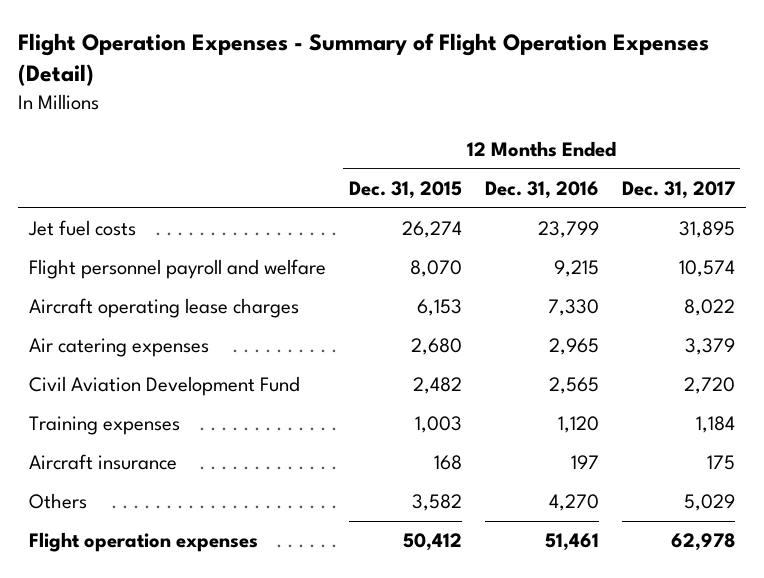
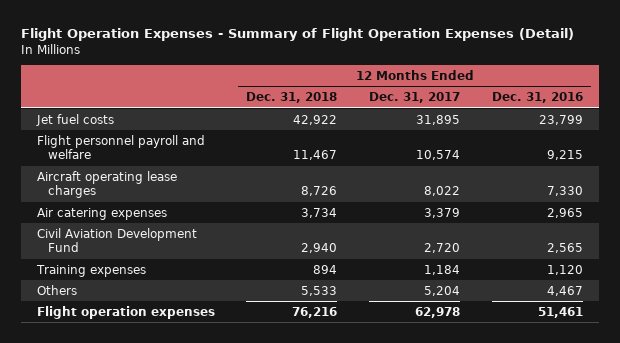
- | 12 Months Ended Dec. 31, 2015 | 12 Months Ended Dec. 31, 2016 | 12 Months Ended Dec. 31, 2017
+ | 12 Months Ended Dec. 31, 2018 | 12 Months Ended Dec. 31, 2017 | 12 Months Ended Dec. 31, 2016
- Aircraft insurance | 168 | 197 | 175
- Others | 3,582 | 4,270 | 5,029
+ Others | 5,533 | 5,204 | 4,467

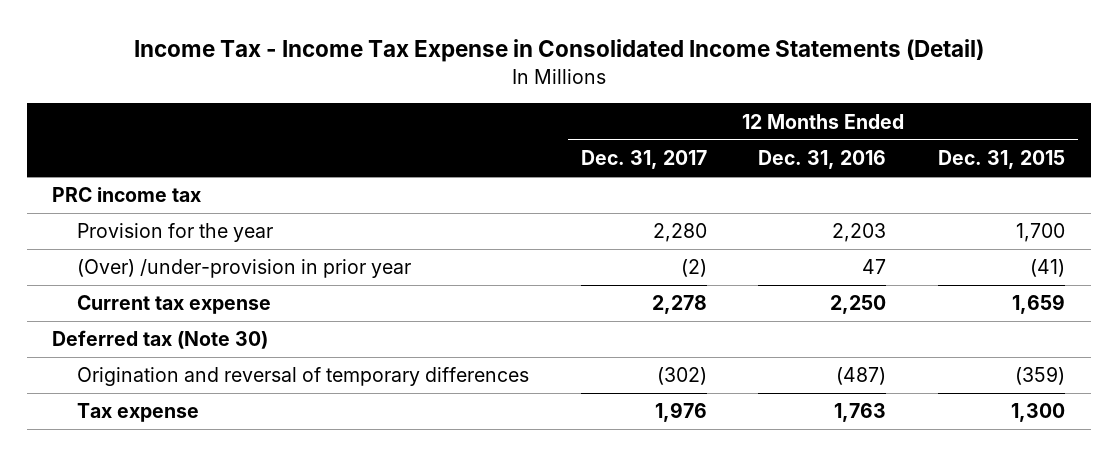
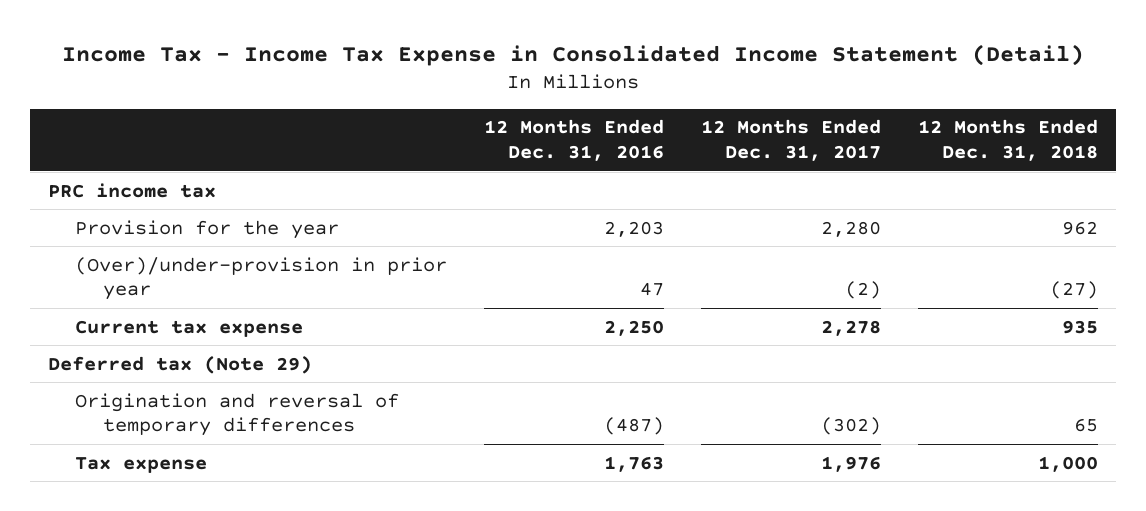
- Income Tax - Income Tax Expense in Consolidated Income Statements (Detail)
+ Income Tax - Income Tax Expense in Consolidated Income Statement (Detail)
- | 12 Months Ended Dec. 31, 2017 | 12 Months Ended Dec. 31, 2016 | 12 Months Ended Dec. 31, 2015
+ | 12 Months Ended Dec. 31, 2016 | 12 Months Ended Dec. 31, 2017 | 12 Months Ended Dec. 31, 2018
- (Over) /under-provision in prior year | (2) | 47 | (41)
+ (Over)/under-provision in prior year | 47 | (2) | (27)
- Deferred tax (Note 30)
+ Deferred tax (Note 29)

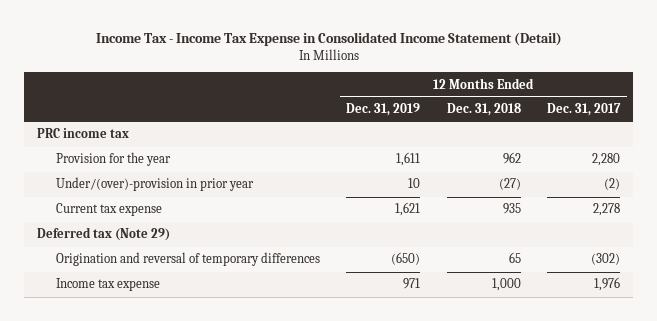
- | 12 Months Ended Dec. 31, 2016 | 12 Months Ended Dec. 31, 2017 | 12 Months Ended Dec. 31, 2018
+ | 12 Months Ended Dec. 31, 2019 | 12 Months Ended Dec. 31, 2018 | 12 Months Ended Dec. 31, 2017
- (Over)/under-provision in prior year | 47 | (2) | (27)
+ Under/(over)-provision in prior year | 10 | (27) | (2)
- Tax expense | 1,763 | 1,976 | 1,000
+ Income tax expense | 971 | 1,000 | 1,976

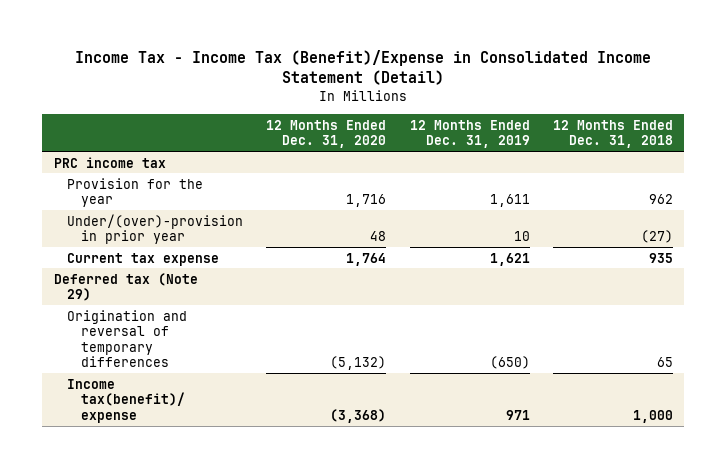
- Income Tax - Income Tax Expense in Consolidated Income Statement (Detail)
+ Income Tax - Income Tax (Benefit)/Expense in Consolidated Income Statement (Detail)
- | 12 Months Ended Dec. 31, 2019 | 12 Months Ended Dec. 31, 2018 | 12 Months Ended Dec. 31, 2017
+ | 12 Months Ended Dec. 31, 2020 | 12 Months Ended Dec. 31, 2019 | 12 Months Ended Dec. 31, 2018
- Income tax expense | 971 | 1,000 | 1,976
+ Income tax(benefit)/ expense | (3,368) | 971 | 1,000

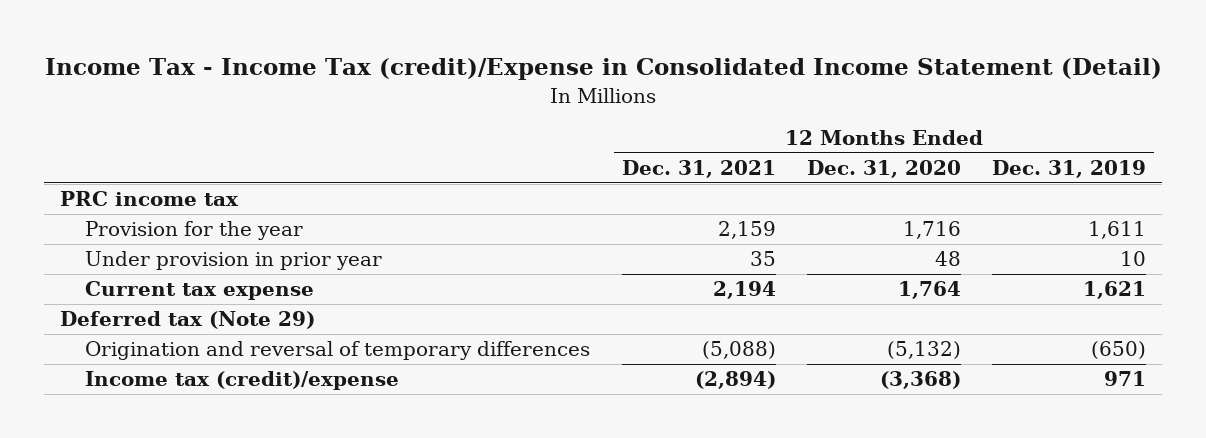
- Income Tax - Income Tax (Benefit)/Expense in Consolidated Income Statement (Detail)
+ Income Tax - Income Tax (credit)/Expense in Consolidated Income Statement (Detail)
- | 12 Months Ended Dec. 31, 2020 | 12 Months Ended Dec. 31, 2019 | 12 Months Ended Dec. 31, 2018
+ | 12 Months Ended Dec. 31, 2021 | 12 Months Ended Dec. 31, 2020 | 12 Months Ended Dec. 31, 2019
- Under/(over)-provision in prior year | 48 | 10 | (27)
+ Under provision in prior year | 35 | 48 | 10
- Income tax(benefit)/ expense | (3,368) | 971 | 1,000
+ Income tax (credit)/expense | (2,894) | (3,368) | 971

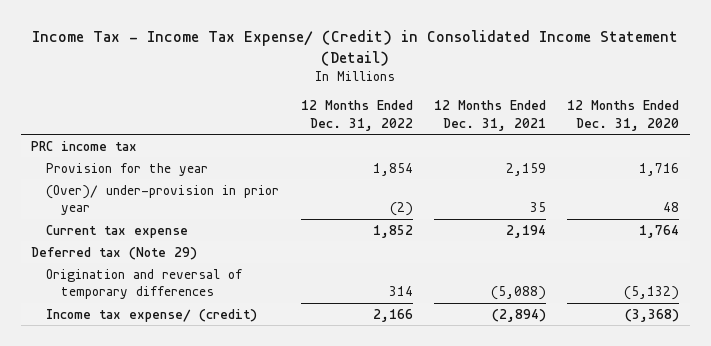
- Income Tax - Income Tax (credit)/Expense in Consolidated Income Statement (Detail)
+ Income Tax - Income Tax Expense/ (Credit) in Consolidated Income Statement (Detail)
- | 12 Months Ended Dec. 31, 2021 | 12 Months Ended Dec. 31, 2020 | 12 Months Ended Dec. 31, 2019
+ | 12 Months Ended Dec. 31, 2022 | 12 Months Ended Dec. 31, 2021 | 12 Months Ended Dec. 31, 2020
- Under provision in prior year | 35 | 48 | 10
+ (Over)/ under-provision in prior year | (2) | 35 | 48
- Income tax (credit)/expense | (2,894) | (3,368) | 971
+ Income tax expense/ (credit) | 2,166 | (2,894) | (3,368)

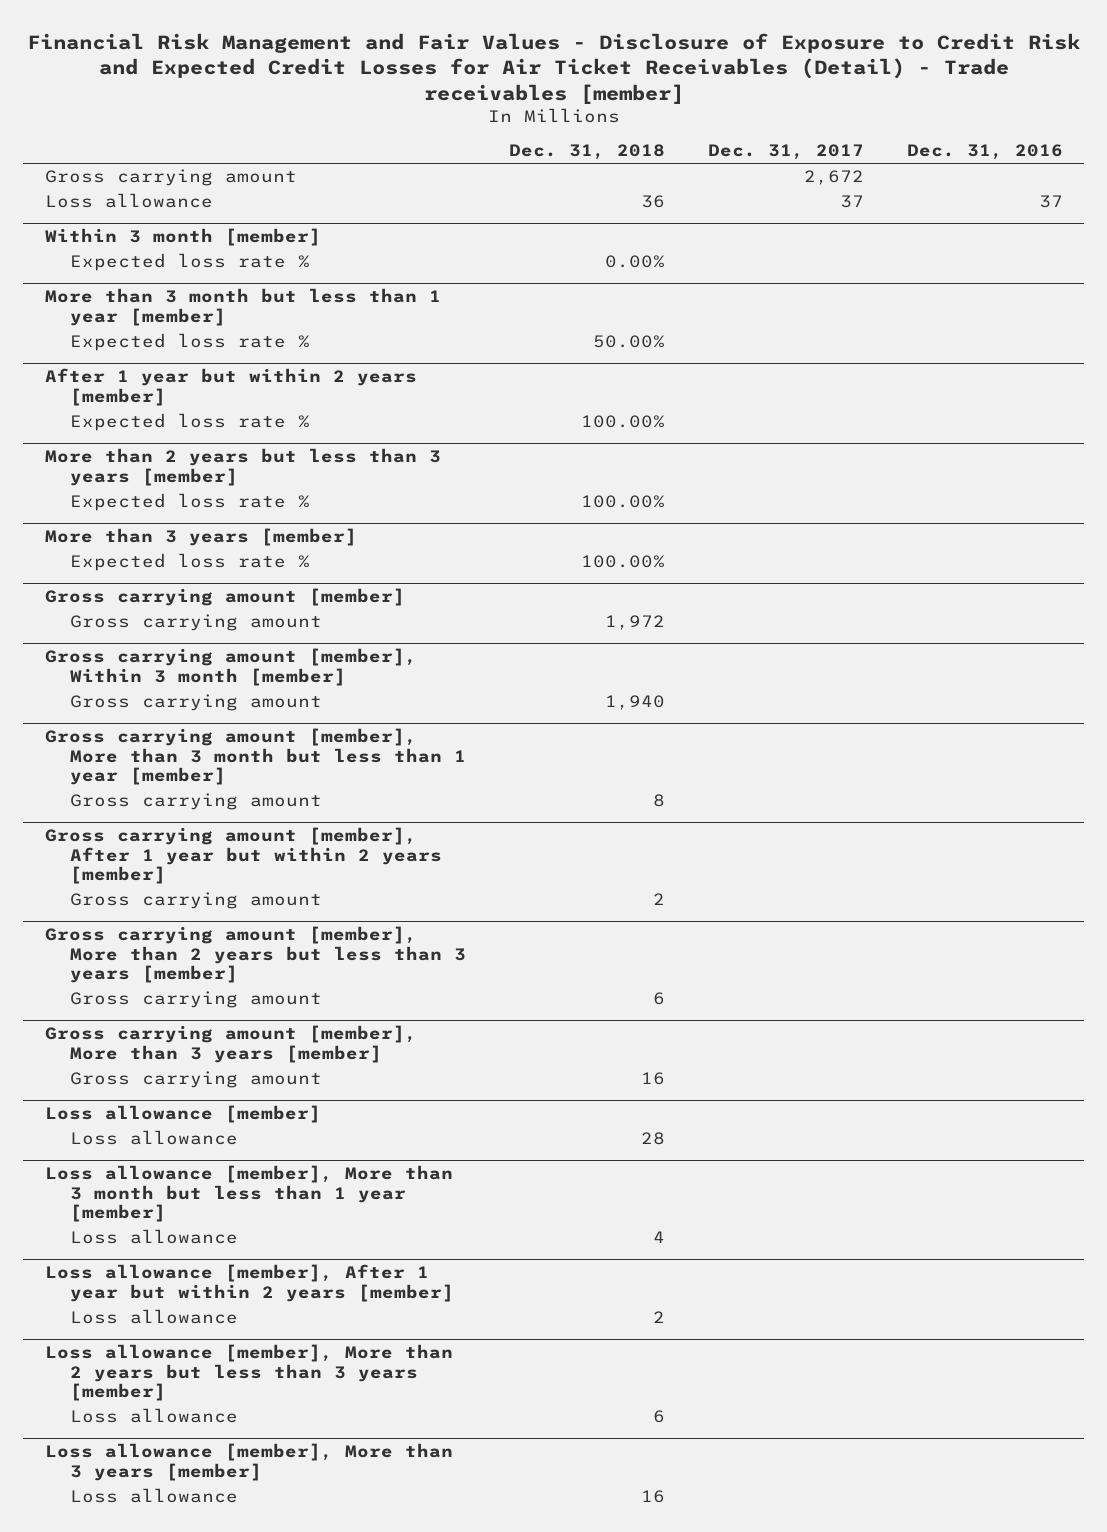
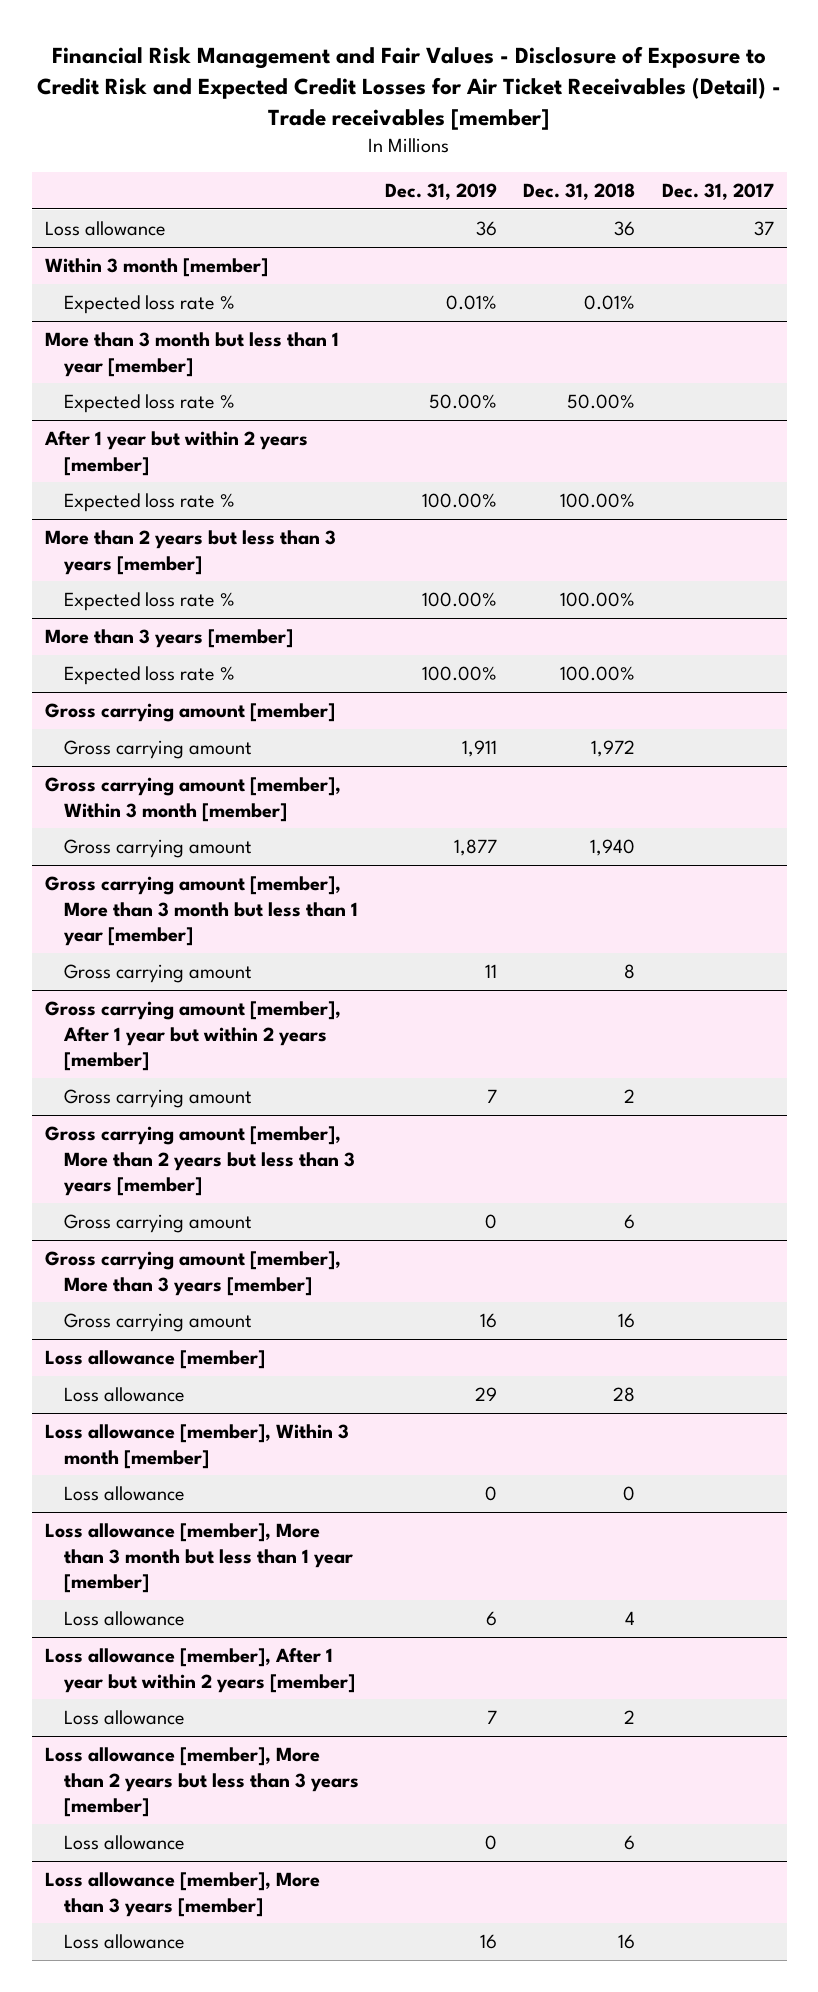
- | Dec. 31, 2018 | Dec. 31, 2017 | Dec. 31, 2016
+ | Dec. 31, 2019 | Dec. 31, 2018 | Dec. 31, 2017
- Gross carrying amount | | 2,672 |
@ Within 3 month [member]
- Expected loss rate % | 0.00% | |
+ Expected loss rate % | 0.01% | 0.01% |
+ Loss allowance [member], Within 3 month [member]
+ Loss allowance | 0 | 0 |

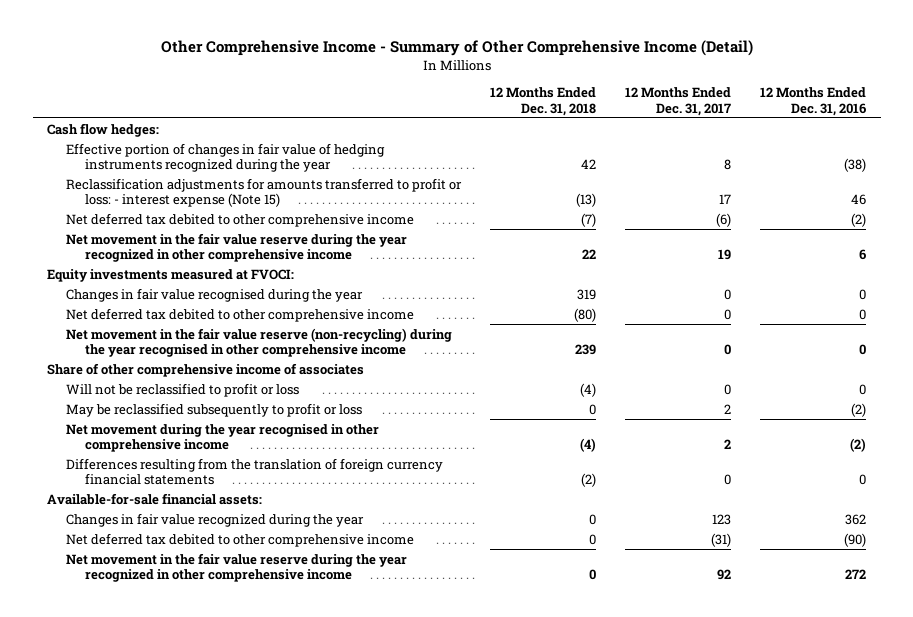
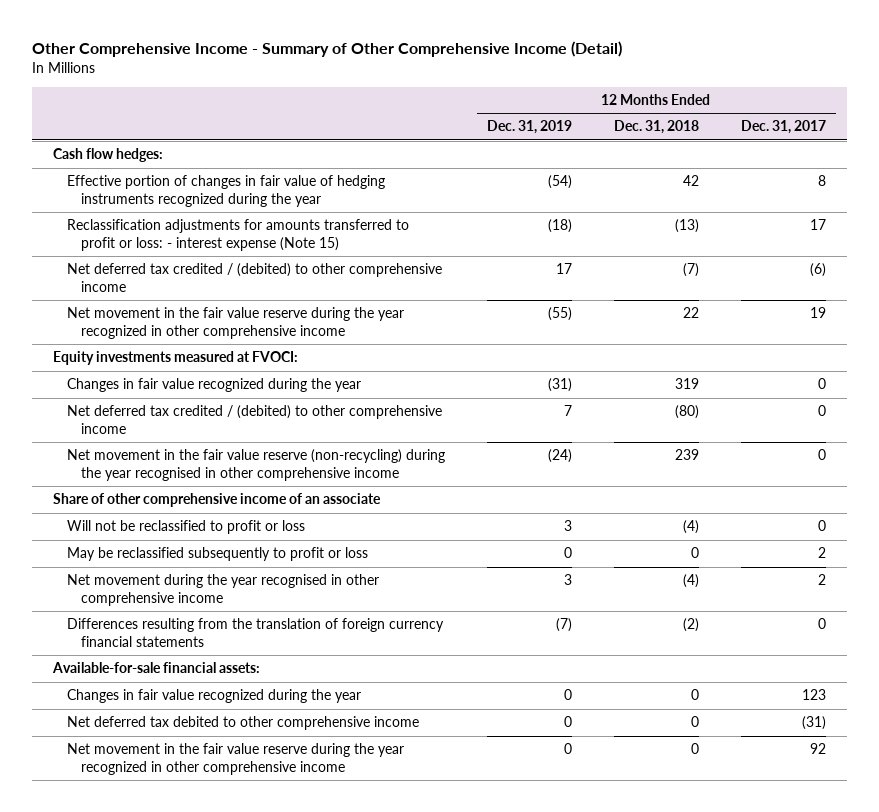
- | 12 Months Ended Dec. 31, 2018 | 12 Months Ended Dec. 31, 2017 | 12 Months Ended Dec. 31, 2016
+ | 12 Months Ended Dec. 31, 2019 | 12 Months Ended Dec. 31, 2018 | 12 Months Ended Dec. 31, 2017
- Net deferred tax debited to other comprehensive income | (7) | (6) | (2)
+ Net deferred tax credited / (debited) to other comprehensive income | 17 | (7) | (6)
- Changes in fair value recognised during the year | 319 | 0 | 0
- Net deferred tax debited to other comprehensive income | (80) | 0 | 0
+ Changes in fair value recognized during the year | (31) | 319 | 0
+ Net deferred tax credited / (debited) to other comprehensive income | 7 | (80) | 0
- Share of other comprehensive income of associates
+ Share of other comprehensive income of an associate

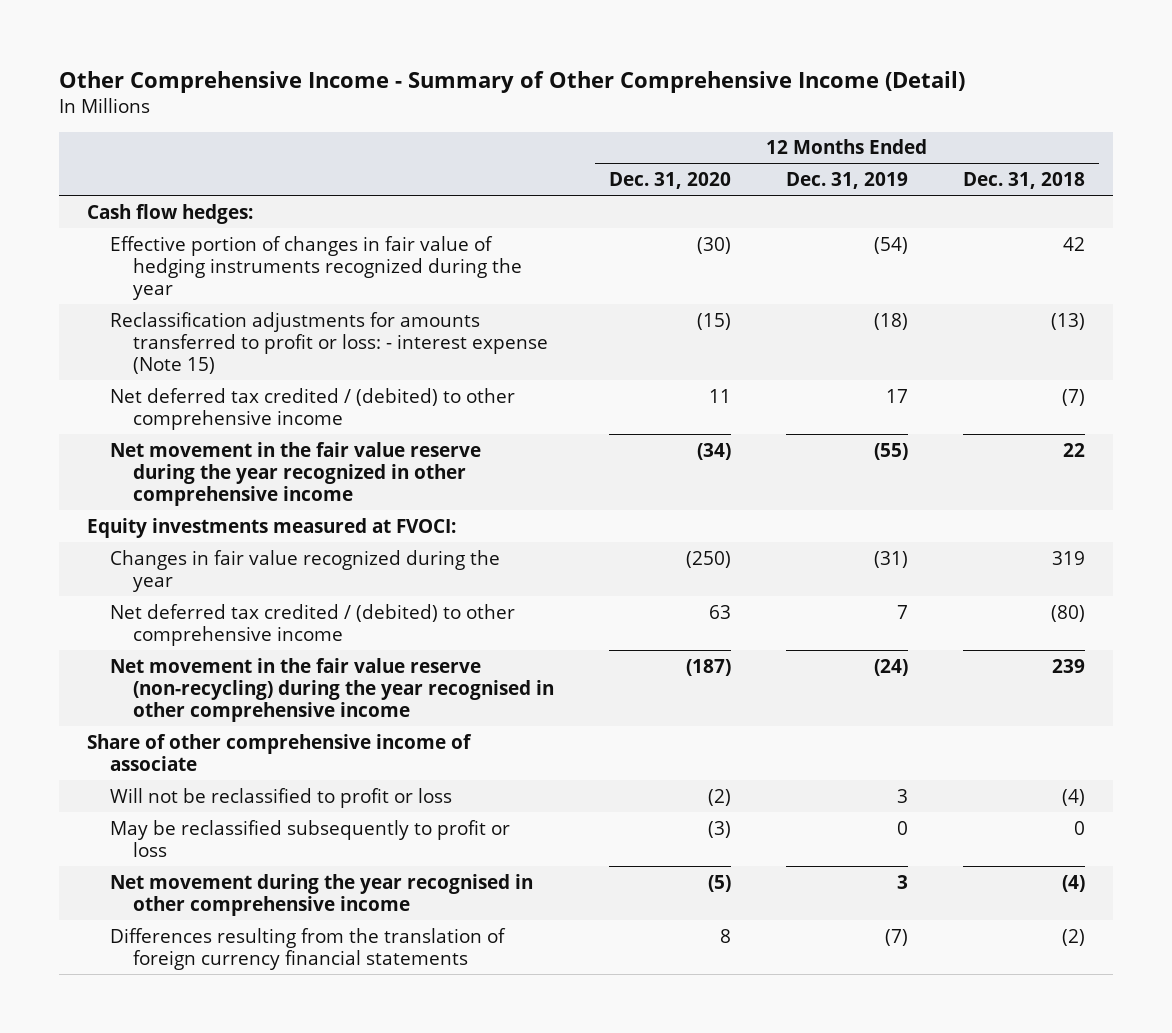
- | 12 Months Ended Dec. 31, 2019 | 12 Months Ended Dec. 31, 2018 | 12 Months Ended Dec. 31, 2017
+ | 12 Months Ended Dec. 31, 2020 | 12 Months Ended Dec. 31, 2019 | 12 Months Ended Dec. 31, 2018
- Share of other comprehensive income of an associate
+ Share of other comprehensive income of associate
- Available-for-sale financial assets:
- Changes in fair value recognized during the year | 0 | 0 | 123
- Net deferred tax debited to other comprehensive income | 0 | 0 | (31)
- Net movement in the fair value reserve during the year recognized in other comprehensive income | 0 | 0 | 92

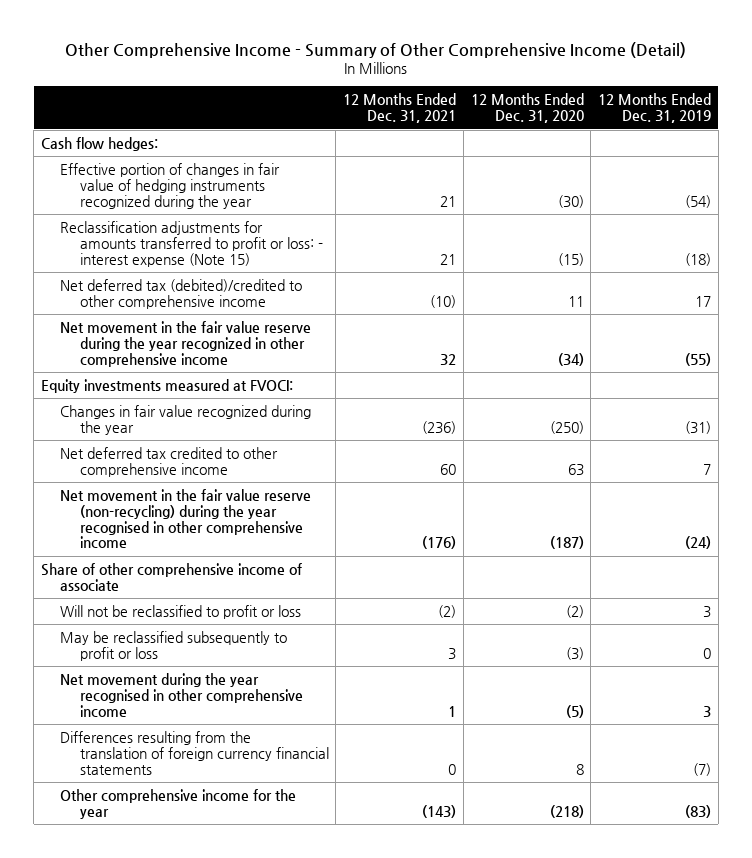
- | 12 Months Ended Dec. 31, 2020 | 12 Months Ended Dec. 31, 2019 | 12 Months Ended Dec. 31, 2018
+ | 12 Months Ended Dec. 31, 2021 | 12 Months Ended Dec. 31, 2020 | 12 Months Ended Dec. 31, 2019
- Net deferred tax credited / (debited) to other comprehensive income | 11 | 17 | (7)
+ Net deferred tax (debited)/credited to other comprehensive income | (10) | 11 | 17
- Net deferred tax credited / (debited) to other comprehensive income | 63 | 7 | (80)
+ Net deferred tax credited to other comprehensive income | 60 | 63 | 7
+ Other comprehensive income for the year | (143) | (218) | (83)

